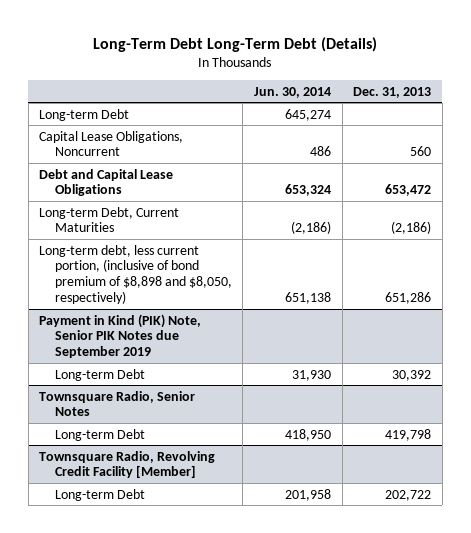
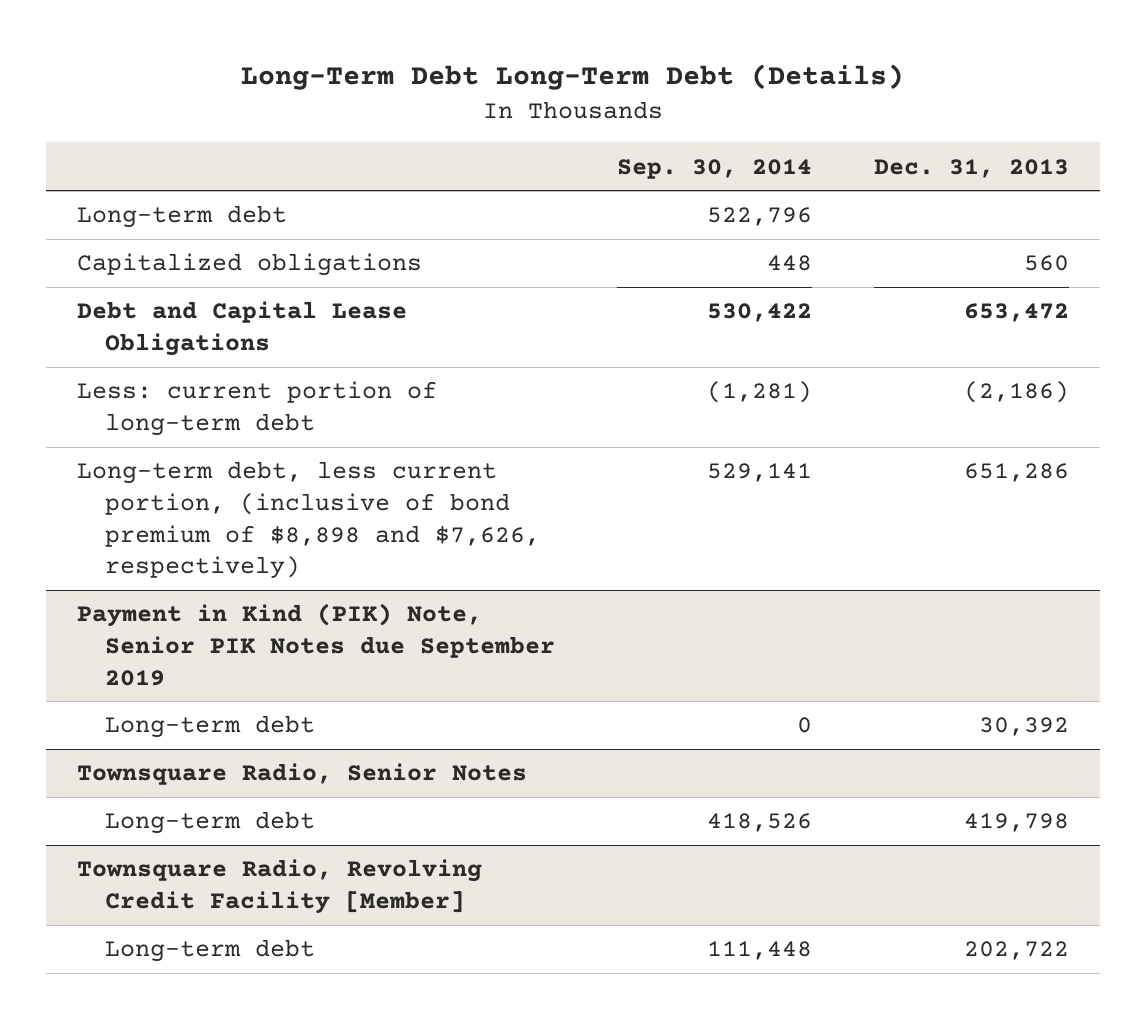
- | Jun. 30, 2014 | Dec. 31, 2013
+ | Sep. 30, 2014 | Dec. 31, 2013
- Long-term Debt | 645,274 |
- Capital Lease Obligations, Noncurrent | 486 | 560
+ Long-term debt | 522,796 |
+ Capitalized obligations | 448 | 560
- Long-term Debt, Current Maturities | (2,186) | (2,186)
- Long-term debt, less current portion, (inclusive of bond premium of $8,898 and $8,050, respectively) | 651,138 | 651,286
+ Less: current portion of long-term debt | (1,281) | (2,186)
+ Long-term debt, less current portion, (inclusive of bond premium of $8,898 and $7,626, respectively) | 529,141 | 651,286
@ Payment in Kind (PIK) Note, Senior PIK Notes due September 2019
- Long-term Debt | 31,930 | 30,392
+ Long-term debt | 0 | 30,392
@ Townsquare Radio, Senior Notes
- Long-term Debt | 418,950 | 419,798
+ Long-term debt | 418,526 | 419,798
@ Townsquare Radio, Revolving Credit Facility [Member]
- Long-term Debt | 201,958 | 202,722
+ Long-term debt | 111,448 | 202,722

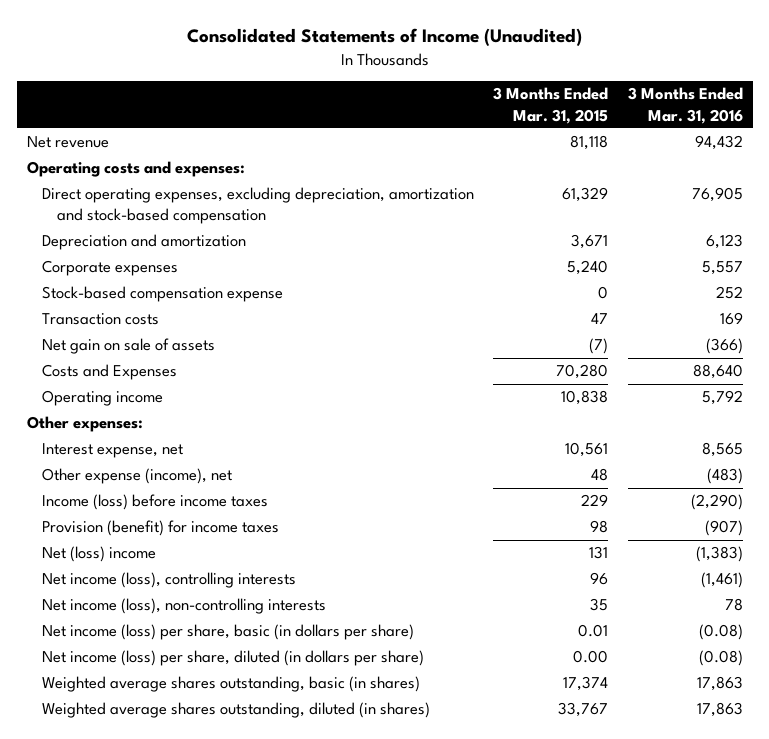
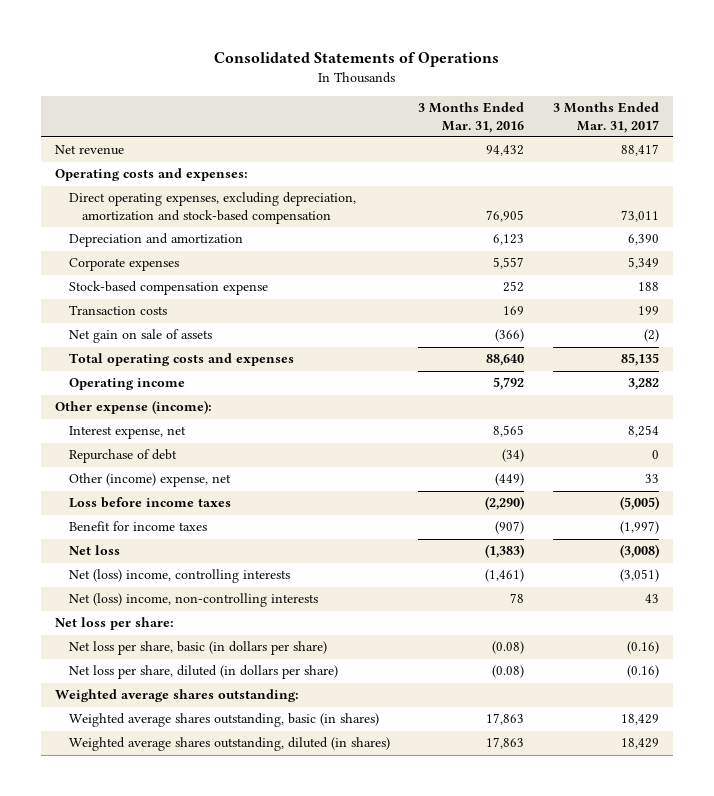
- Consolidated Statements of Income (Unaudited)
+ Consolidated Statements of Operations
- | 3 Months Ended Mar. 31, 2015 | 3 Months Ended Mar. 31, 2016
+ | 3 Months Ended Mar. 31, 2016 | 3 Months Ended Mar. 31, 2017
- Costs and Expenses | 70,280 | 88,640
+ Total operating costs and expenses | 88,640 | 85,135
- Other expenses:
+ Other expense (income):
- Other expense (income), net | 48 | (483)
- Income (loss) before income taxes | 229 | (2,290)
- Provision (benefit) for income taxes | 98 | (907)
- Net (loss) income | 131 | (1,383)
- Net income (loss), controlling interests | 96 | (1,461)
- Net income (loss), non-controlling interests | 35 | 78
- Net income (loss) per share, basic (in dollars per share) | 0.01 | (0.08)
- Net income (loss) per share, diluted (in dollars per share) | 0.00 | (0.08)
+ Repurchase of debt | (34) | 0
+ Other (income) expense, net | (449) | 33
+ Loss before income taxes | (2,290) | (5,005)
+ Benefit for income taxes | (907) | (1,997)
+ Net loss | (1,383) | (3,008)
+ Net (loss) income, controlling interests | (1,461) | (3,051)
+ Net (loss) income, non-controlling interests | 78 | 43
+ Net loss per share:
+ Net loss per share, basic (in dollars per share) | (0.08) | (0.16)
+ Net loss per share, diluted (in dollars per share) | (0.08) | (0.16)
+ Weighted average shares outstanding:

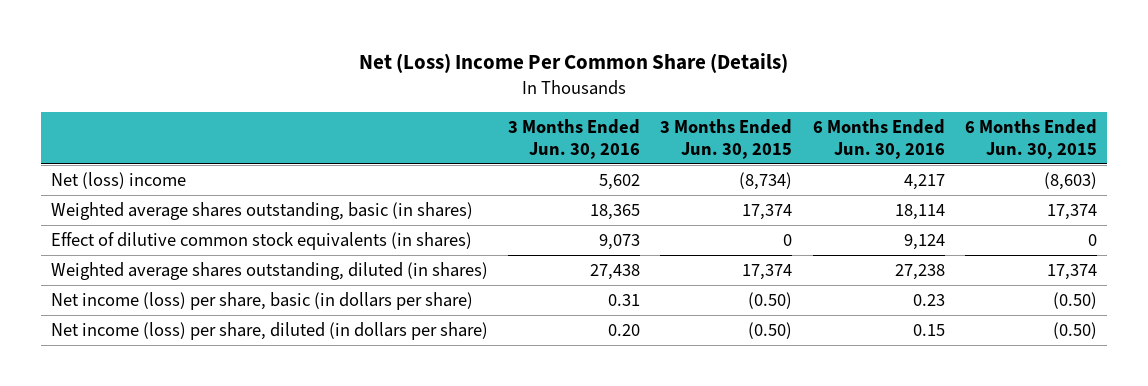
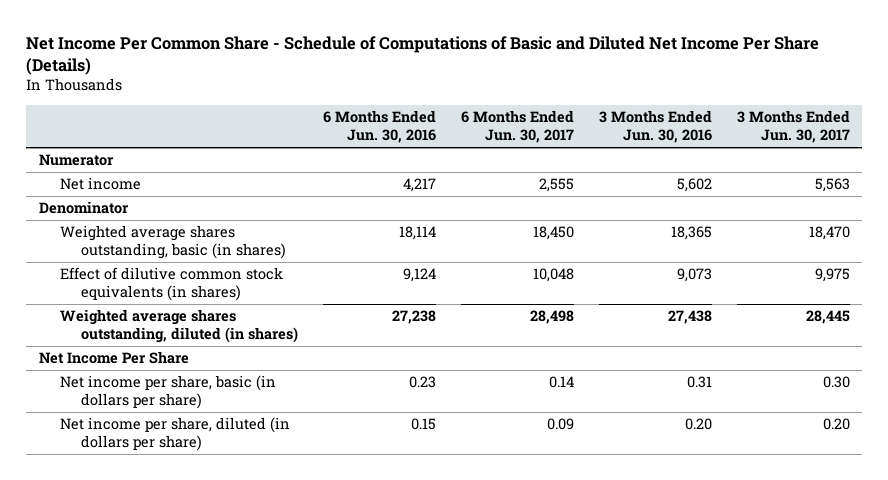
- Net (Loss) Income Per Common Share (Details)
+ Net Income Per Common Share - Schedule of Computations of Basic and Diluted Net Income Per Share (Details)
- | 3 Months Ended Jun. 30, 2016 | 3 Months Ended Jun. 30, 2015 | 6 Months Ended Jun. 30, 2016 | 6 Months Ended Jun. 30, 2015
+ | 6 Months Ended Jun. 30, 2016 | 6 Months Ended Jun. 30, 2017 | 3 Months Ended Jun. 30, 2016 | 3 Months Ended Jun. 30, 2017
- Net (loss) income | 5,602 | (8,734) | 4,217 | (8,603)
+ Numerator
+ Net income | 4,217 | 2,555 | 5,602 | 5,563
+ Denominator
- Net income (loss) per share, basic (in dollars per share) | 0.31 | (0.50) | 0.23 | (0.50)
- Net income (loss) per share, diluted (in dollars per share) | 0.20 | (0.50) | 0.15 | (0.50)
+ Net Income Per Share
+ Net income per share, basic (in dollars per share) | 0.23 | 0.14 | 0.31 | 0.30
+ Net income per share, diluted (in dollars per share) | 0.15 | 0.09 | 0.20 | 0.20

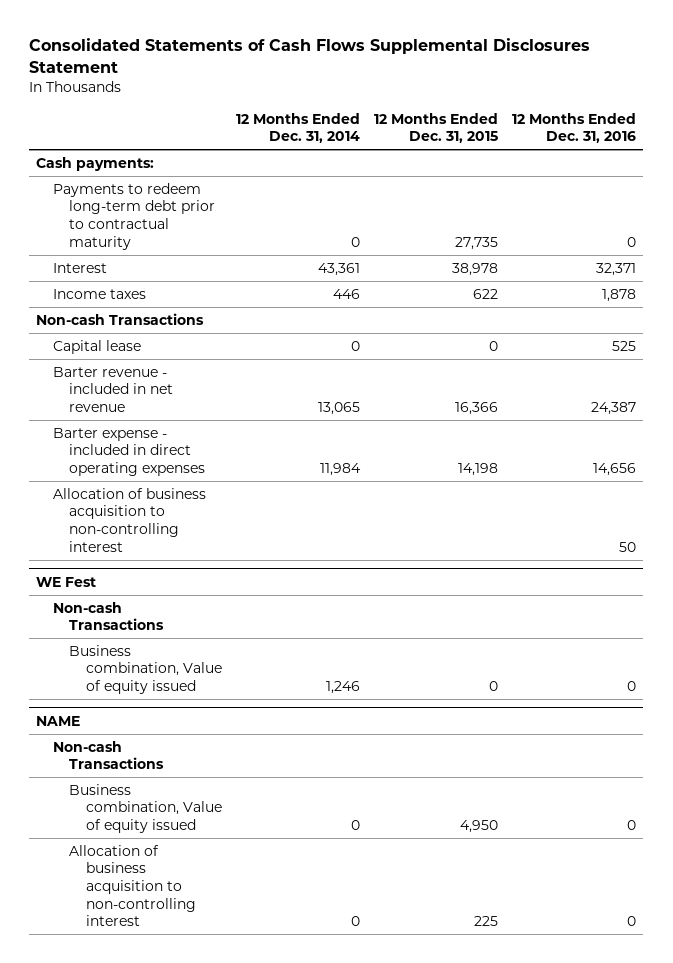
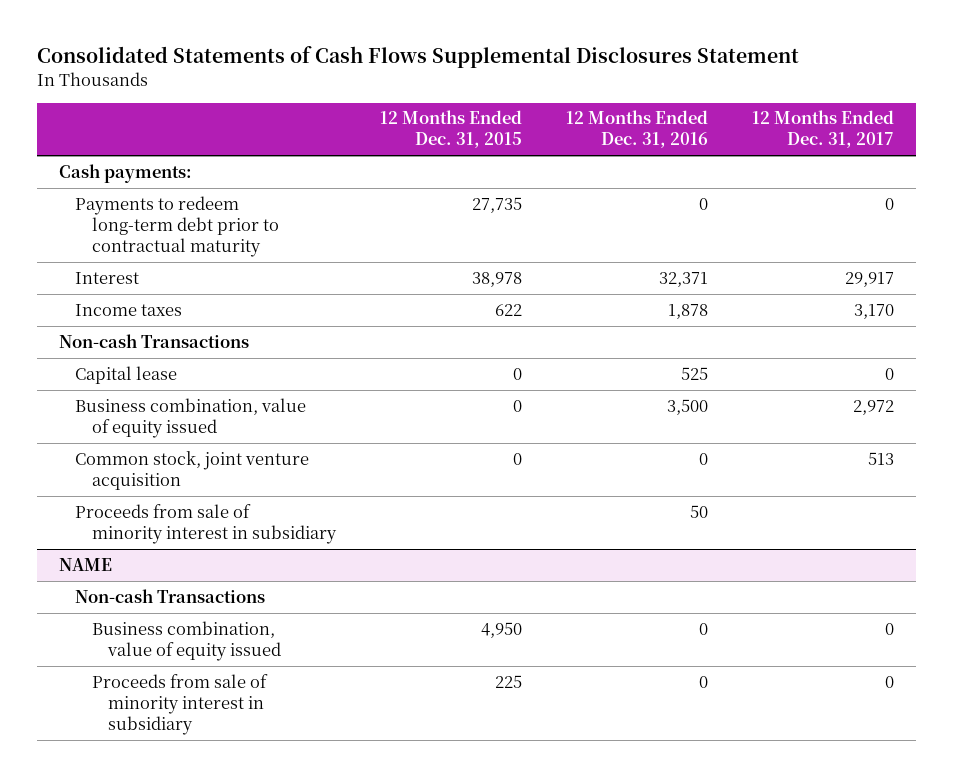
- | 12 Months Ended Dec. 31, 2014 | 12 Months Ended Dec. 31, 2015 | 12 Months Ended Dec. 31, 2016
+ | 12 Months Ended Dec. 31, 2015 | 12 Months Ended Dec. 31, 2016 | 12 Months Ended Dec. 31, 2017
- Barter revenue - included in net revenue | 13,065 | 16,366 | 24,387
- Barter expense - included in direct operating expenses | 11,984 | 14,198 | 14,656
- Allocation of business acquisition to non-controlling interest | | | 50
- WE Fest
- Non-cash Transactions
- Business combination, Value of equity issued | 1,246 | 0 | 0
+ Business combination, value of equity issued | 0 | 3,500 | 2,972
+ Common stock, joint venture acquisition | 0 | 0 | 513
+ Proceeds from sale of minority interest in subsidiary | | 50 |
@ NAME
- Business combination, Value of equity issued | 0 | 4,950 | 0
- Allocation of business acquisition to non-controlling interest | 0 | 225 | 0
+ Business combination, value of equity issued | 4,950 | 0 | 0
+ Proceeds from sale of minority interest in subsidiary | 225 | 0 | 0

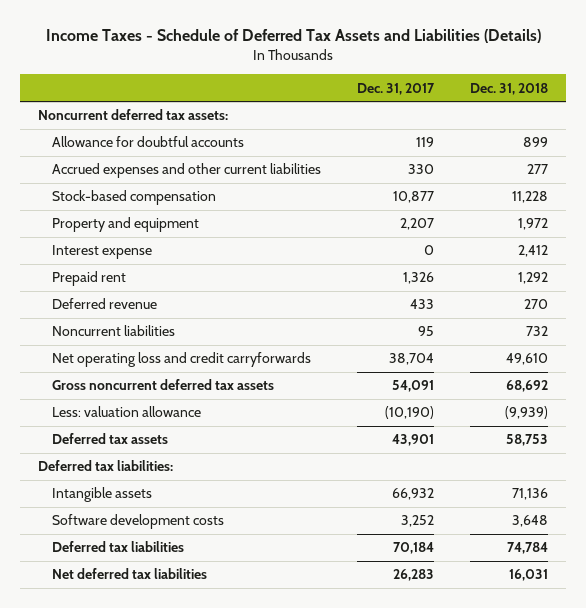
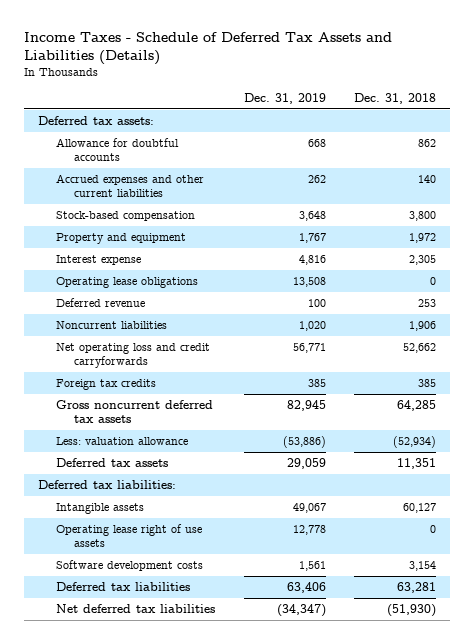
- | Dec. 31, 2017 | Dec. 31, 2018
+ | Dec. 31, 2019 | Dec. 31, 2018
- Noncurrent deferred tax assets:
- Allowance for doubtful accounts | 119 | 899
- Accrued expenses and other current liabilities | 330 | 277
- Stock-based compensation | 10,877 | 11,228
+ Deferred tax assets:
+ Allowance for doubtful accounts | 668 | 862
+ Accrued expenses and other current liabilities | 262 | 140
+ Stock-based compensation | 3,648 | 3,800
- Interest expense | 0 | 2,412
- Prepaid rent | 1,326 | 1,292
- Deferred revenue | 433 | 270
- Noncurrent liabilities | 95 | 732
- Net operating loss and credit carryforwards | 38,704 | 49,610
- Gross noncurrent deferred tax assets | 54,091 | 68,692
- Less: valuation allowance | (10,190) | (9,939)
- Deferred tax assets | 43,901 | 58,753
+ Interest expense | 4,816 | 2,305
+ Operating lease obligations | 13,508 | 0
+ Deferred revenue | 100 | 253
+ Noncurrent liabilities | 1,020 | 1,906
+ Net operating loss and credit carryforwards | 56,771 | 52,662
+ Foreign tax credits | 385 | 385
+ Gross noncurrent deferred tax assets | 82,945 | 64,285
+ Less: valuation allowance | (53,886) | (52,934)
+ Deferred tax assets | 29,059 | 11,351
- Intangible assets | 66,932 | 71,136
- Software development costs | 3,252 | 3,648
- Deferred tax liabilities | 70,184 | 74,784
- Net deferred tax liabilities | 26,283 | 16,031
+ Intangible assets | 49,067 | 60,127
+ Operating lease right of use assets | 12,778 | 0
+ Software development costs | 1,561 | 3,154
+ Deferred tax liabilities | 63,406 | 63,281
+ Net deferred tax liabilities | (34,347) | (51,930)

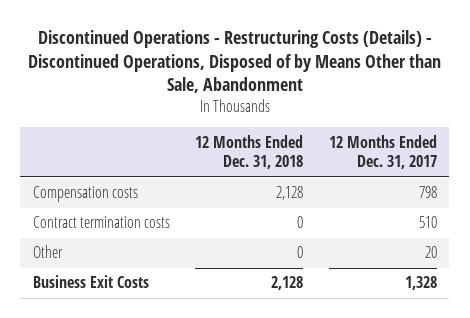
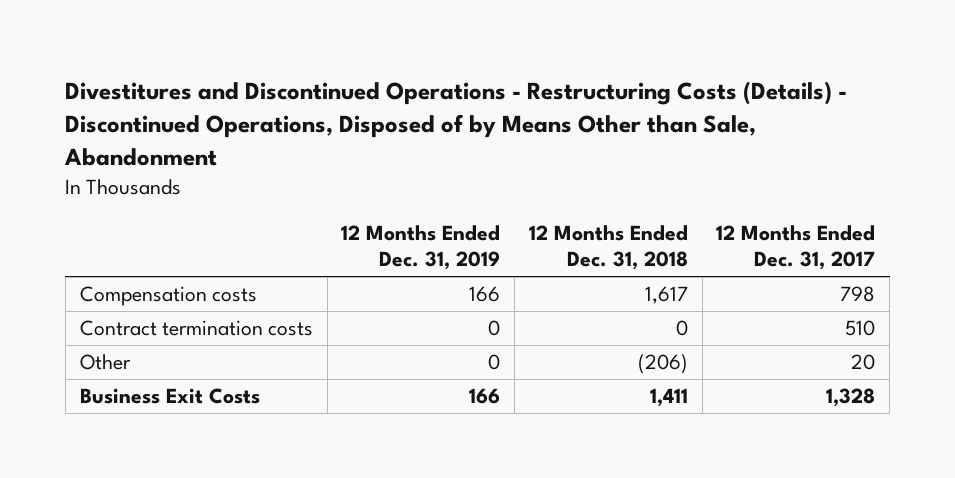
- Discontinued Operations - Restructuring Costs (Details) - Discontinued Operations, Disposed of by Means Other than Sale, Abandonment
+ Divestitures and Discontinued Operations - Restructuring Costs (Details) - Discontinued Operations, Disposed of by Means Other than Sale, Abandonment
- | 12 Months Ended Dec. 31, 2018 | 12 Months Ended Dec. 31, 2017
+ | 12 Months Ended Dec. 31, 2019 | 12 Months Ended Dec. 31, 2018 | 12 Months Ended Dec. 31, 2017
- Compensation costs | 2,128 | 798
+ Compensation costs | 166 | 1,617 | 798
- Other | 0 | 20
- Business Exit Costs | 2,128 | 1,328
+ Other | 0 | (206) | 20
+ Business Exit Costs | 166 | 1,411 | 1,328

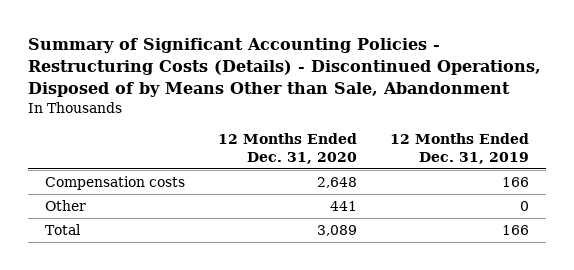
- Divestitures and Discontinued Operations - Restructuring Costs (Details) - Discontinued Operations, Disposed of by Means Other than Sale, Abandonment
+ Summary of Significant Accounting Policies - Restructuring Costs (Details) - Discontinued Operations, Disposed of by Means Other than Sale, Abandonment
- | 12 Months Ended Dec. 31, 2019 | 12 Months Ended Dec. 31, 2018 | 12 Months Ended Dec. 31, 2017
+ | 12 Months Ended Dec. 31, 2020 | 12 Months Ended Dec. 31, 2019
- Contract termination costs | 0 | 0 | 510
- Business Exit Costs | 166 | 1,411 | 1,328
+ Total | 3,089 | 166

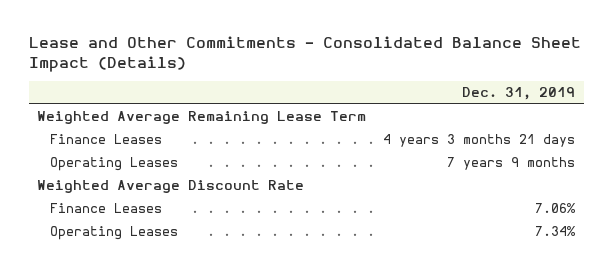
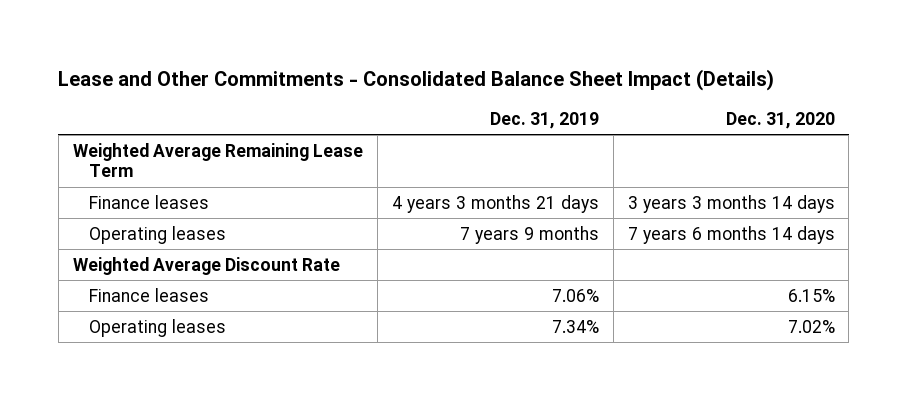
- | Dec. 31, 2019
+ | Dec. 31, 2019 | Dec. 31, 2020
- Finance Leases | 4 years 3 months 21 days
- Operating Leases | 7 years 9 months
+ Finance leases | 4 years 3 months 21 days | 3 years 3 months 14 days
+ Operating leases | 7 years 9 months | 7 years 6 months 14 days
- Finance Leases | 7.06%
- Operating Leases | 7.34%
+ Finance leases | 7.06% | 6.15%
+ Operating leases | 7.34% | 7.02%

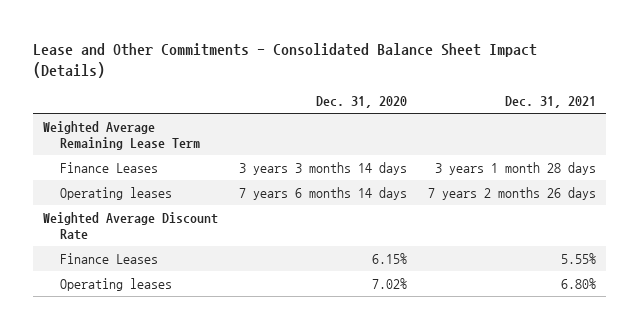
- | Dec. 31, 2019 | Dec. 31, 2020
+ | Dec. 31, 2020 | Dec. 31, 2021
- Finance leases | 4 years 3 months 21 days | 3 years 3 months 14 days
+ Finance Leases | 3 years 3 months 14 days | 3 years 1 month 28 days
- Finance leases | 7.06% | 6.15%
+ Finance Leases | 6.15% | 5.55%

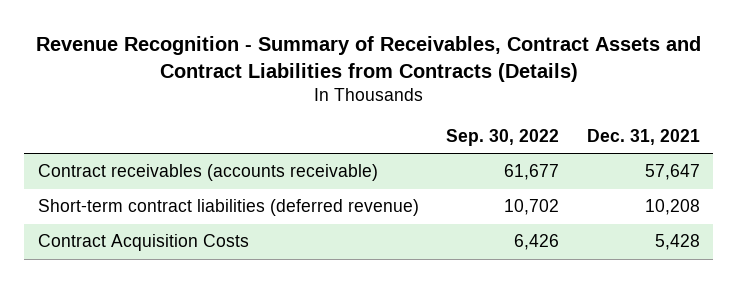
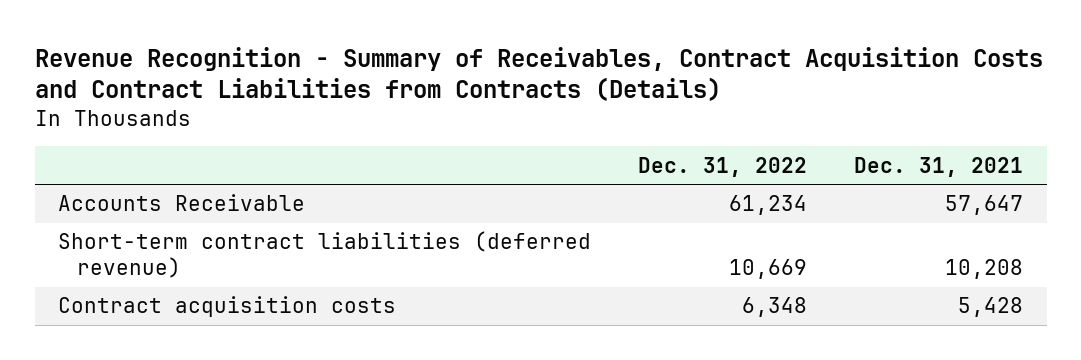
- Revenue Recognition - Summary of Receivables, Contract Assets and Contract Liabilities from Contracts (Details)
+ Revenue Recognition - Summary of Receivables, Contract Acquisition Costs and Contract Liabilities from Contracts (Details)
- | Sep. 30, 2022 | Dec. 31, 2021
+ | Dec. 31, 2022 | Dec. 31, 2021
- Contract receivables (accounts receivable) | 61,677 | 57,647
+ Accounts Receivable | 61,234 | 57,647
- Contract Acquisition Costs | 6,426 | 5,428
+ Contract acquisition costs | 6,348 | 5,428

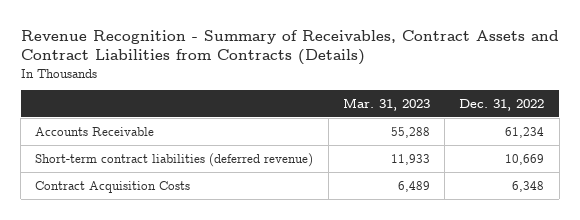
- Revenue Recognition - Summary of Receivables, Contract Acquisition Costs and Contract Liabilities from Contracts (Details)
+ Revenue Recognition - Summary of Receivables, Contract Assets and Contract Liabilities from Contracts (Details)
- | Dec. 31, 2022 | Dec. 31, 2021
+ | Mar. 31, 2023 | Dec. 31, 2022
- Contract acquisition costs | 6,348 | 5,428
+ Contract Acquisition Costs | 6,489 | 6,348

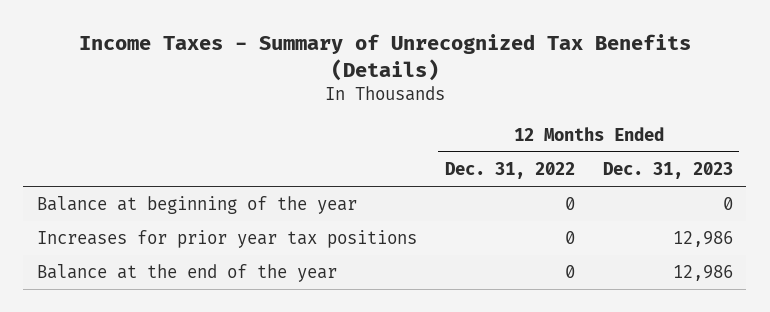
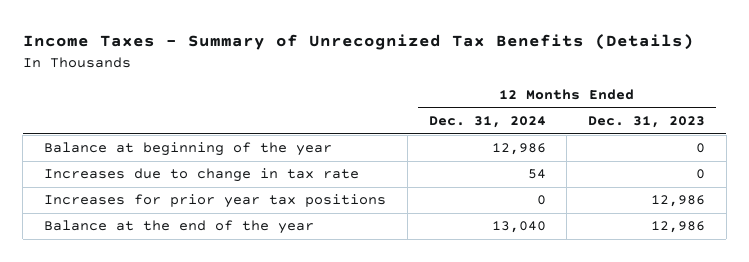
- | 12 Months Ended Dec. 31, 2022 | 12 Months Ended Dec. 31, 2023
+ | 12 Months Ended Dec. 31, 2024 | 12 Months Ended Dec. 31, 2023
+ Increases due to change in tax rate | 54 | 0

